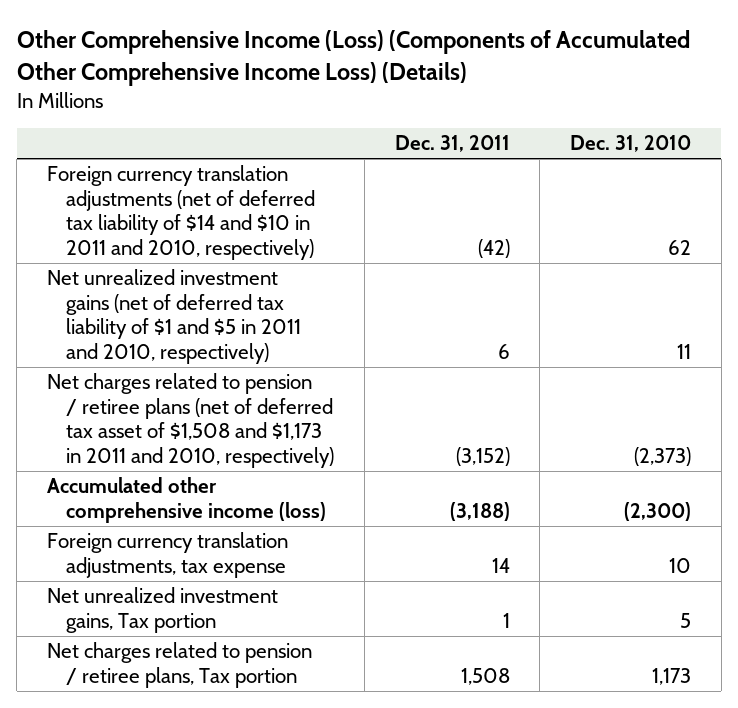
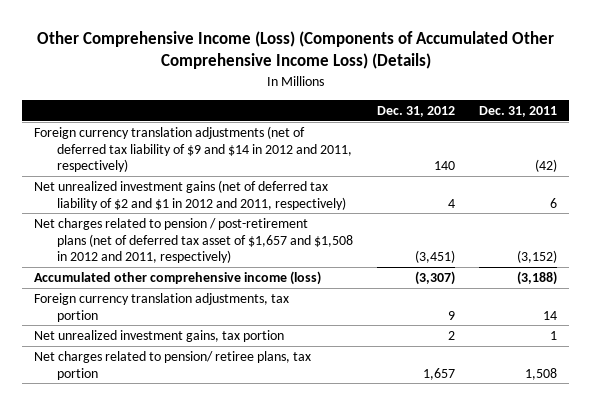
- | Dec. 31, 2011 | Dec. 31, 2010
+ | Dec. 31, 2012 | Dec. 31, 2011
- Foreign currency translation adjustments (net of deferred tax liability of $14 and $10 in 2011 and 2010, respectively) | (42) | 62
- Net unrealized investment gains (net of deferred tax liability of $1 and $5 in 2011 and 2010, respectively) | 6 | 11
- Net charges related to pension / retiree plans (net of deferred tax asset of $1,508 and $1,173 in 2011 and 2010, respectively) | (3,152) | (2,373)
+ Foreign currency translation adjustments (net of deferred tax liability of $9 and $14 in 2012 and 2011, respectively) | 140 | (42)
+ Net unrealized investment gains (net of deferred tax liability of $2 and $1 in 2012 and 2011, respectively) | 4 | 6
+ Net charges related to pension / post-retirement plans (net of deferred tax asset of $1,657 and $1,508 in 2012 and 2011, respectively) | (3,451) | (3,152)
- Foreign currency translation adjustments, tax expense | 14 | 10
- Net unrealized investment gains, Tax portion | 1 | 5
- Net charges related to pension / retiree plans, Tax portion | 1,508 | 1,173
+ Foreign currency translation adjustments, tax portion | 9 | 14
+ Net unrealized investment gains, tax portion | 2 | 1
+ Net charges related to pension/ retiree plans, tax portion | 1,657 | 1,508

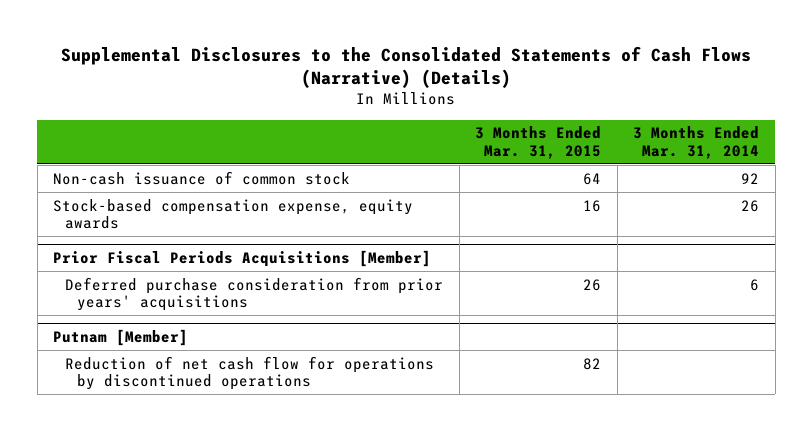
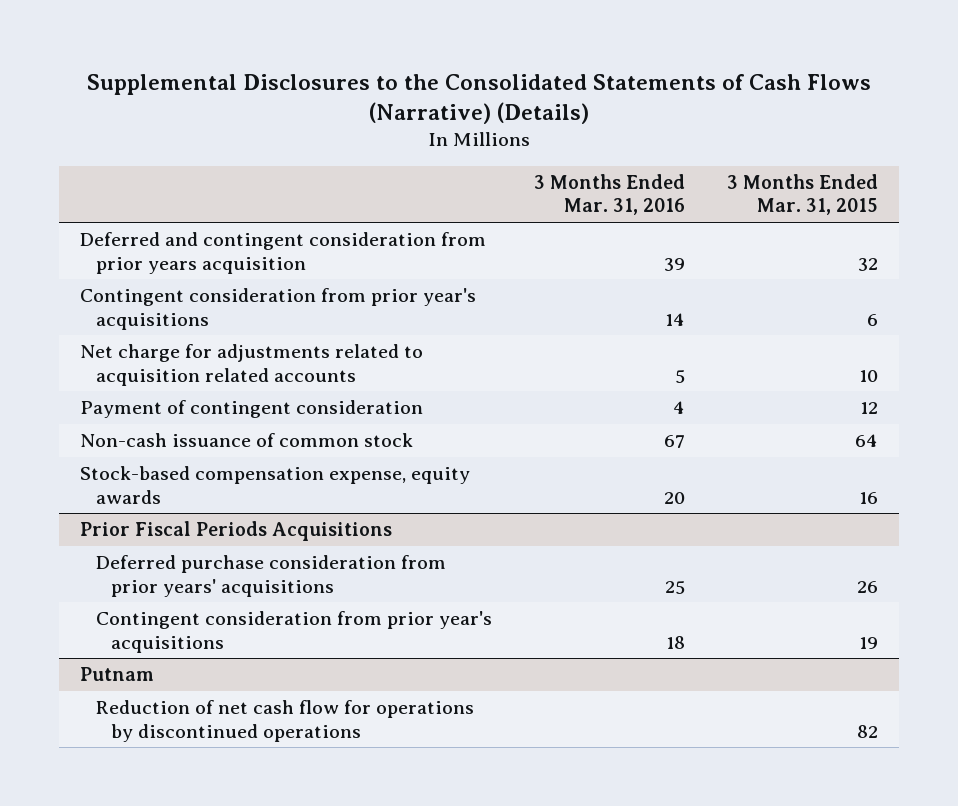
- | 3 Months Ended Mar. 31, 2015 | 3 Months Ended Mar. 31, 2014
+ | 3 Months Ended Mar. 31, 2016 | 3 Months Ended Mar. 31, 2015
+ Deferred and contingent consideration from prior years acquisition | 39 | 32
+ Contingent consideration from prior year's acquisitions | 14 | 6
+ Net charge for adjustments related to acquisition related accounts | 5 | 10
+ Payment of contingent consideration | 4 | 12
- Prior Fiscal Periods Acquisitions [Member]
+ Prior Fiscal Periods Acquisitions
- Putnam [Member]
+ Contingent consideration from prior year's acquisitions | 18 | 19
+ Putnam

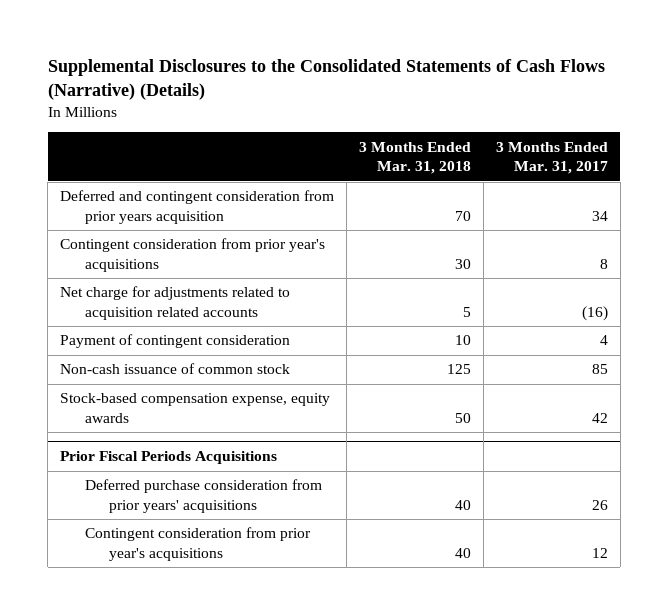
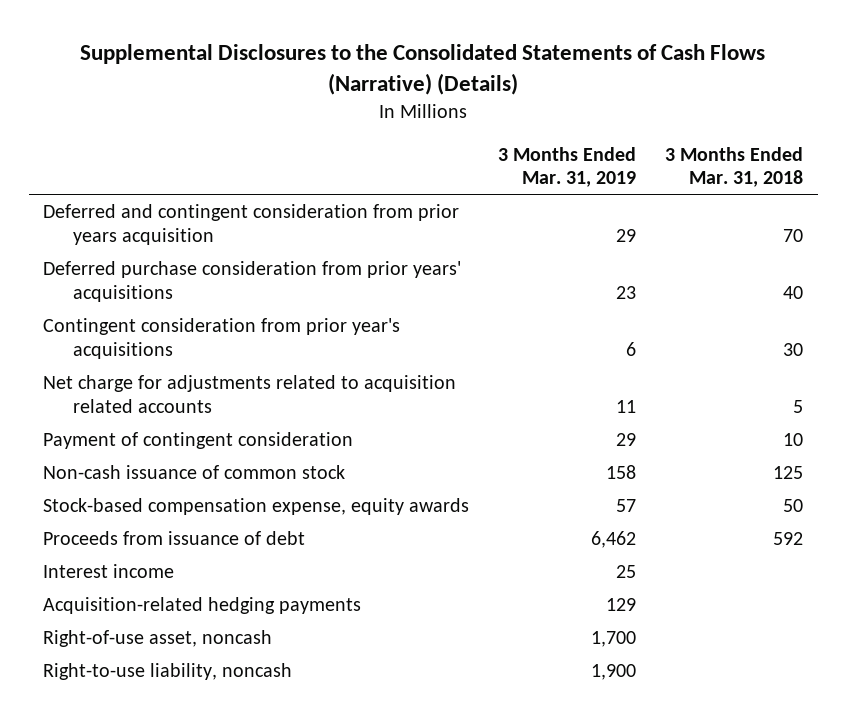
- | 3 Months Ended Mar. 31, 2018 | 3 Months Ended Mar. 31, 2017
+ | 3 Months Ended Mar. 31, 2019 | 3 Months Ended Mar. 31, 2018
+ Deferred purchase consideration from prior years' acquisitions | 23 | 40
- Prior Fiscal Periods Acquisitions
- Deferred purchase consideration from prior years' acquisitions | 40 | 26
- Contingent consideration from prior year's acquisitions | 40 | 12
+ Proceeds from issuance of debt | 6,462 | 592
+ Interest income | 25 |
+ Acquisition-related hedging payments | 129 |
+ Right-of-use asset, noncash | 1,700 |
+ Right-to-use liability, noncash | 1,900 |

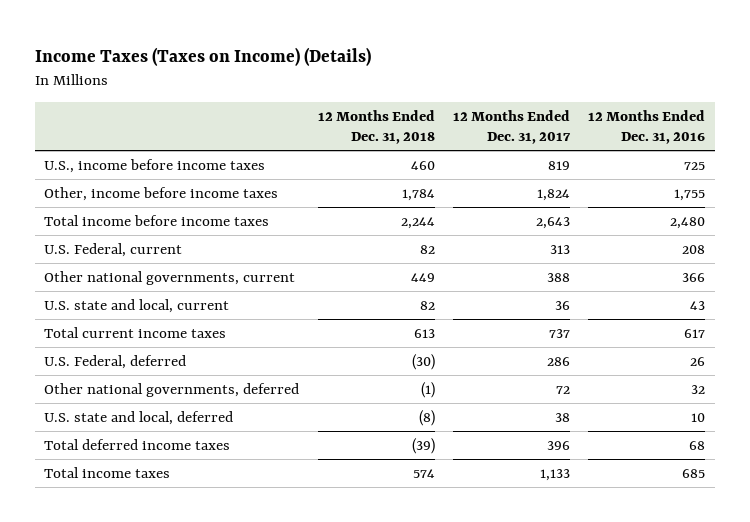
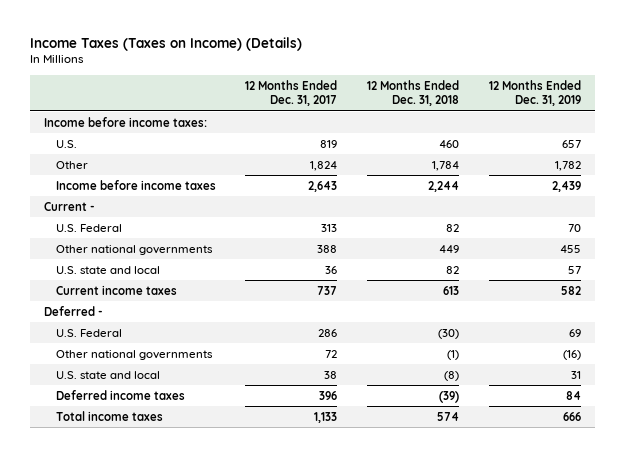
- | 12 Months Ended Dec. 31, 2018 | 12 Months Ended Dec. 31, 2017 | 12 Months Ended Dec. 31, 2016
+ | 12 Months Ended Dec. 31, 2017 | 12 Months Ended Dec. 31, 2018 | 12 Months Ended Dec. 31, 2019
- U.S., income before income taxes | 460 | 819 | 725
- Other, income before income taxes | 1,784 | 1,824 | 1,755
- Total income before income taxes | 2,244 | 2,643 | 2,480
- U.S. Federal, current | 82 | 313 | 208
- Other national governments, current | 449 | 388 | 366
- U.S. state and local, current | 82 | 36 | 43
- Total current income taxes | 613 | 737 | 617
- U.S. Federal, deferred | (30) | 286 | 26
- Other national governments, deferred | (1) | 72 | 32
- U.S. state and local, deferred | (8) | 38 | 10
- Total deferred income taxes | (39) | 396 | 68
+ Income before income taxes:
+ U.S. | 819 | 460 | 657
+ Other | 1,824 | 1,784 | 1,782
+ Income before income taxes | 2,643 | 2,244 | 2,439
+ Current -
+ U.S. Federal | 313 | 82 | 70
+ Other national governments | 388 | 449 | 455
+ U.S. state and local | 36 | 82 | 57
+ Current income taxes | 737 | 613 | 582
+ Deferred -
+ U.S. Federal | 286 | (30) | 69
+ Other national governments | 72 | (1) | (16)
+ U.S. state and local | 38 | (8) | 31
+ Deferred income taxes | 396 | (39) | 84

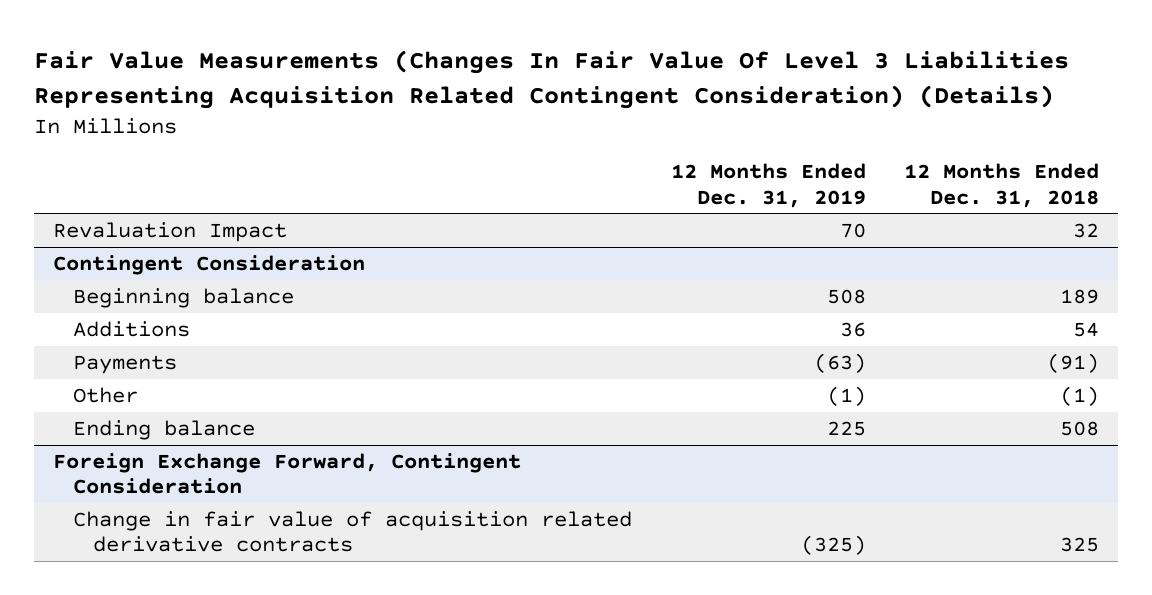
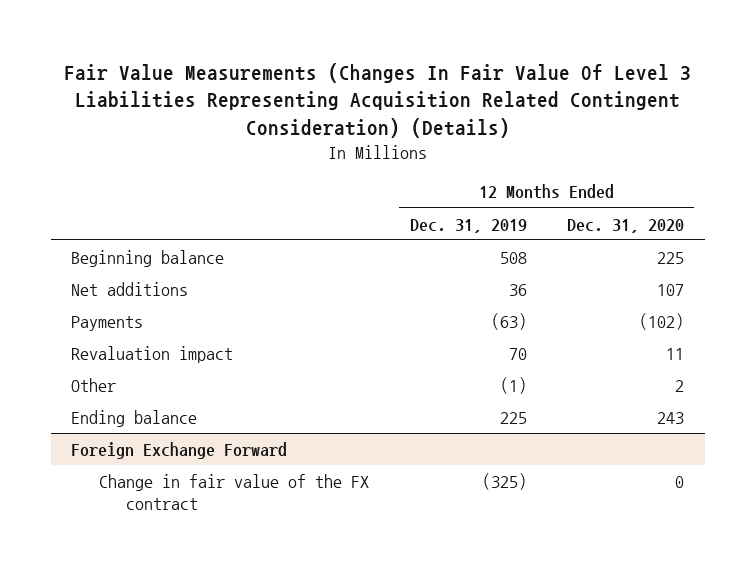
- | 12 Months Ended Dec. 31, 2019 | 12 Months Ended Dec. 31, 2018
+ | 12 Months Ended Dec. 31, 2019 | 12 Months Ended Dec. 31, 2020
- Revaluation Impact | 70 | 32
- Contingent Consideration
- Additions | 36 | 54
+ Net additions | 36 | 107
+ Revaluation impact | 70 | 11
- Foreign Exchange Forward, Contingent Consideration
- Change in fair value of acquisition related derivative contracts | (325) | 325
+ Foreign Exchange Forward
+ Change in fair value of the FX contract | (325) | 0

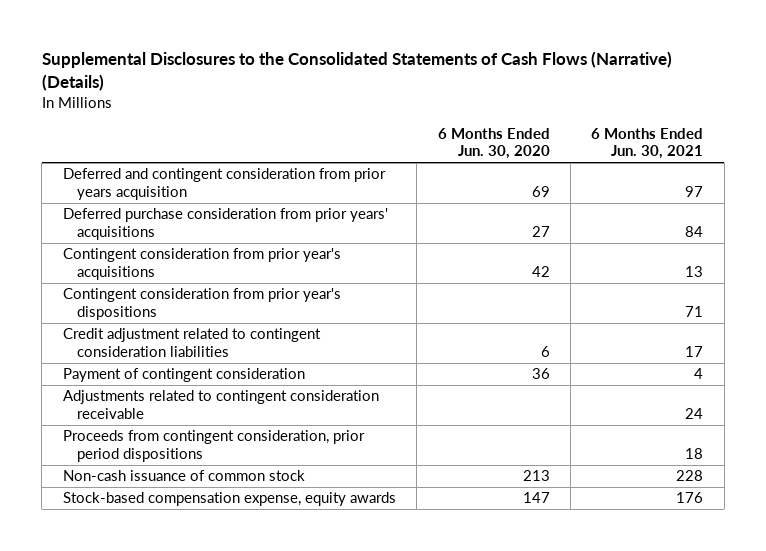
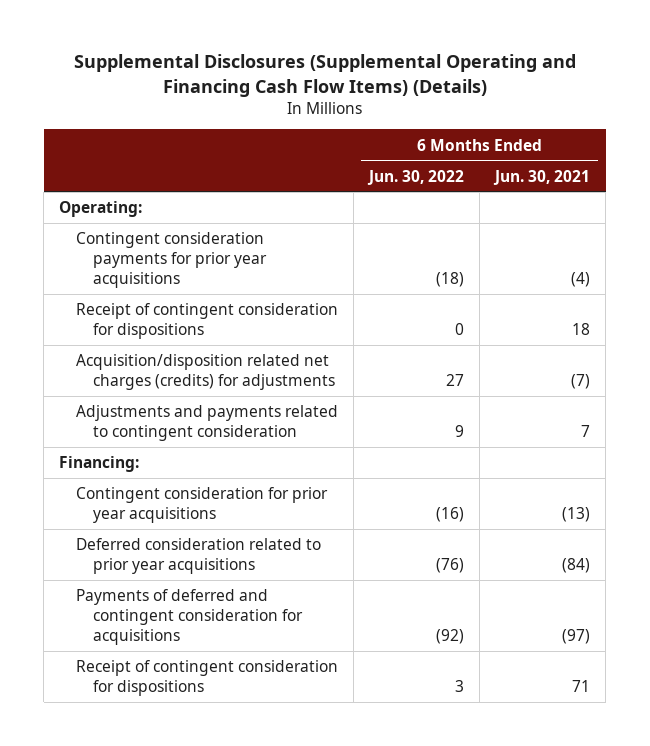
- Supplemental Disclosures to the Consolidated Statements of Cash Flows (Narrative) (Details)
+ Supplemental Disclosures (Supplemental Operating and Financing Cash Flow Items) (Details)
- | 6 Months Ended Jun. 30, 2020 | 6 Months Ended Jun. 30, 2021
+ | 6 Months Ended Jun. 30, 2022 | 6 Months Ended Jun. 30, 2021
- Deferred and contingent consideration from prior years acquisition | 69 | 97
- Deferred purchase consideration from prior years' acquisitions | 27 | 84
- Contingent consideration from prior year's acquisitions | 42 | 13
- Contingent consideration from prior year's dispositions | | 71
- Credit adjustment related to contingent consideration liabilities | 6 | 17
- Payment of contingent consideration | 36 | 4
- Adjustments related to contingent consideration receivable | | 24
- Proceeds from contingent consideration, prior period dispositions | | 18
- Non-cash issuance of common stock | 213 | 228
- Stock-based compensation expense, equity awards | 147 | 176
+ Operating:
+ Contingent consideration payments for prior year acquisitions | (18) | (4)
+ Receipt of contingent consideration for dispositions | 0 | 18
+ Acquisition/disposition related net charges (credits) for adjustments | 27 | (7)
+ Adjustments and payments related to contingent consideration | 9 | 7
+ Financing:
+ Contingent consideration for prior year acquisitions | (16) | (13)
+ Deferred consideration related to prior year acquisitions | (76) | (84)
+ Payments of deferred and contingent consideration for acquisitions | (92) | (97)
+ Receipt of contingent consideration for dispositions | 3 | 71

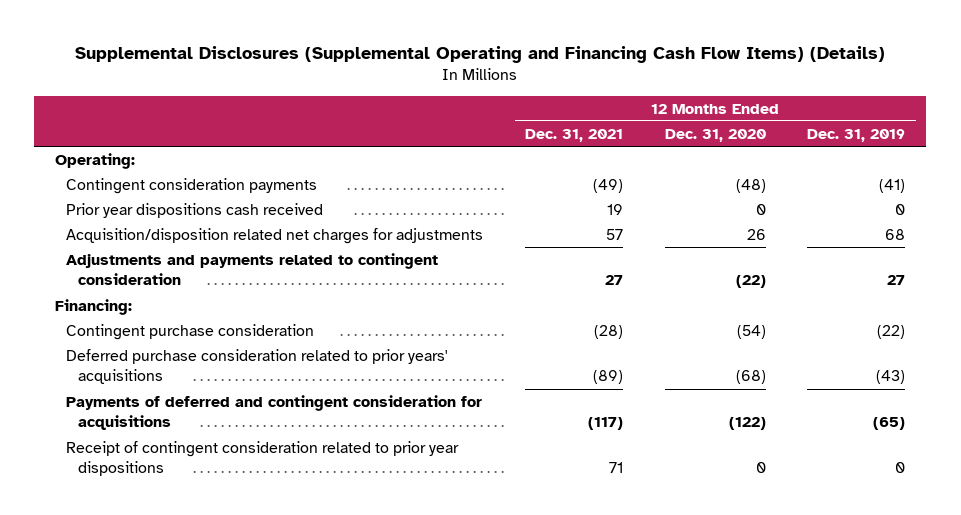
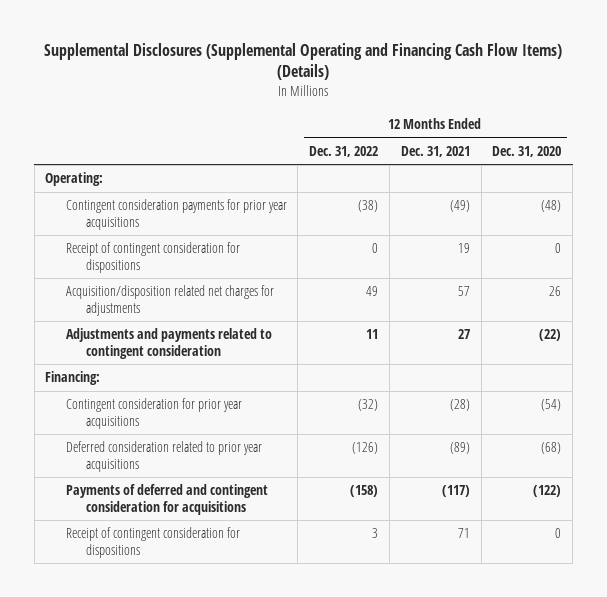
- | 12 Months Ended Dec. 31, 2021 | 12 Months Ended Dec. 31, 2020 | 12 Months Ended Dec. 31, 2019
+ | 12 Months Ended Dec. 31, 2022 | 12 Months Ended Dec. 31, 2021 | 12 Months Ended Dec. 31, 2020
- Contingent consideration payments | (49) | (48) | (41)
- Prior year dispositions cash received | 19 | 0 | 0
+ Contingent consideration payments for prior year acquisitions | (38) | (49) | (48)
+ Receipt of contingent consideration for dispositions | 0 | 19 | 0
- Contingent purchase consideration | (28) | (54) | (22)
- Deferred purchase consideration related to prior years' acquisitions | (89) | (68) | (43)
+ Contingent consideration for prior year acquisitions | (32) | (28) | (54)
+ Deferred consideration related to prior year acquisitions | (126) | (89) | (68)
- Receipt of contingent consideration related to prior year dispositions | 71 | 0 | 0
+ Receipt of contingent consideration for dispositions | 3 | 71 | 0

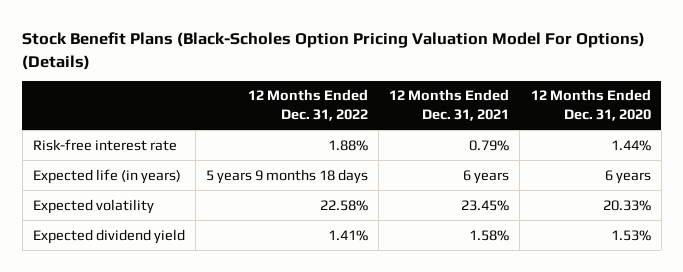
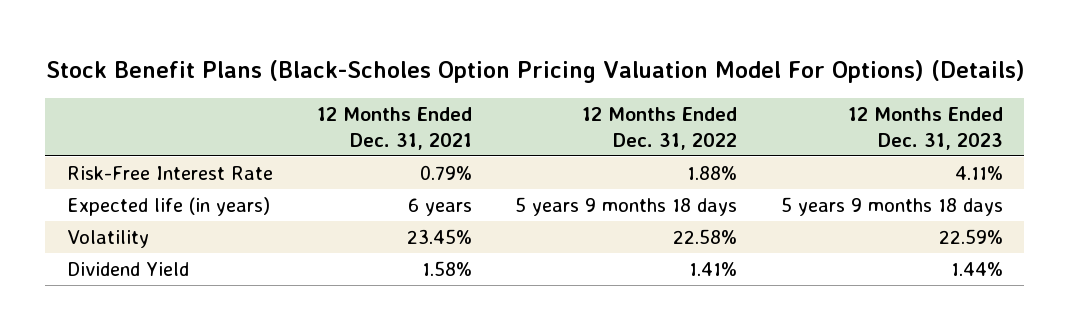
- | 12 Months Ended Dec. 31, 2022 | 12 Months Ended Dec. 31, 2021 | 12 Months Ended Dec. 31, 2020
+ | 12 Months Ended Dec. 31, 2021 | 12 Months Ended Dec. 31, 2022 | 12 Months Ended Dec. 31, 2023
- Risk-free interest rate | 1.88% | 0.79% | 1.44%
+ Risk-Free Interest Rate | 0.79% | 1.88% | 4.11%
- Expected volatility | 22.58% | 23.45% | 20.33%
- Expected dividend yield | 1.41% | 1.58% | 1.53%
+ Volatility | 23.45% | 22.58% | 22.59%
+ Dividend Yield | 1.58% | 1.41% | 1.44%

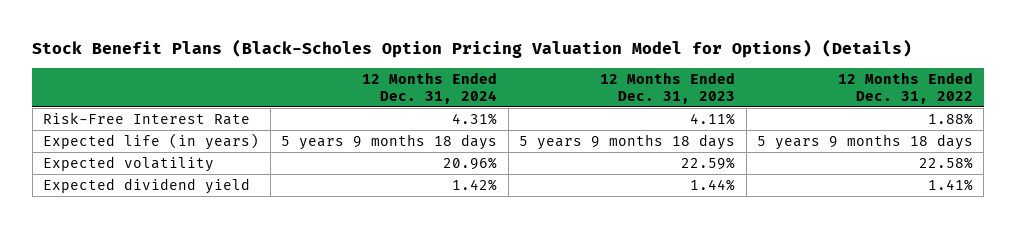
- Stock Benefit Plans (Black-Scholes Option Pricing Valuation Model For Options) (Details)
+ Stock Benefit Plans (Black-Scholes Option Pricing Valuation Model for Options) (Details)
- | 12 Months Ended Dec. 31, 2021 | 12 Months Ended Dec. 31, 2022 | 12 Months Ended Dec. 31, 2023
+ | 12 Months Ended Dec. 31, 2024 | 12 Months Ended Dec. 31, 2023 | 12 Months Ended Dec. 31, 2022
- Volatility | 23.45% | 22.58% | 22.59%
- Dividend Yield | 1.58% | 1.41% | 1.44%
+ Expected volatility | 20.96% | 22.59% | 22.58%
+ Expected dividend yield | 1.42% | 1.44% | 1.41%

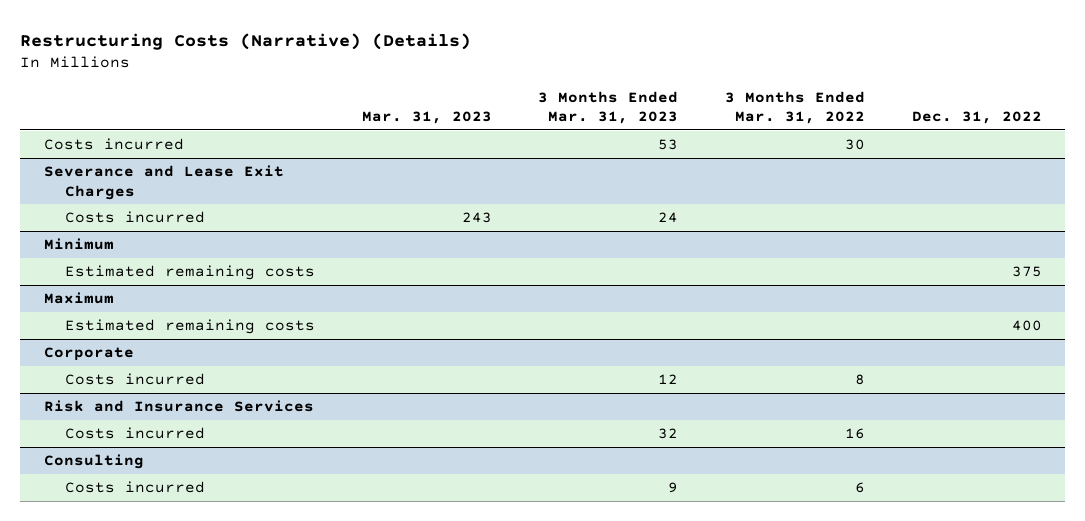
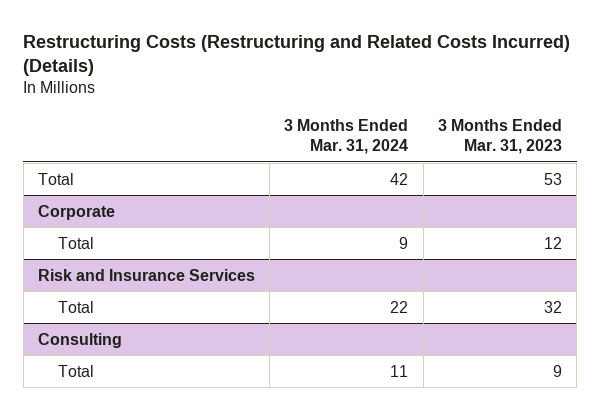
- Restructuring Costs (Narrative) (Details)
+ Restructuring Costs (Restructuring and Related Costs Incurred) (Details)
- | Mar. 31, 2023 | 3 Months Ended Mar. 31, 2023 | 3 Months Ended Mar. 31, 2022 | Dec. 31, 2022
+ | 3 Months Ended Mar. 31, 2024 | 3 Months Ended Mar. 31, 2023
- Costs incurred | | 53 | 30 |
- Severance and Lease Exit Charges
- Costs incurred | 243 | 24 | |
- Minimum
- Estimated remaining costs | | | | 375
- Maximum
- Estimated remaining costs | | | | 400
+ Total | 42 | 53
@ Corporate
- Costs incurred | | 12 | 8 |
+ Total | 9 | 12
@ Risk and Insurance Services
- Costs incurred | | 32 | 16 |
+ Total | 22 | 32
@ Consulting
- Costs incurred | | 9 | 6 |
+ Total | 11 | 9

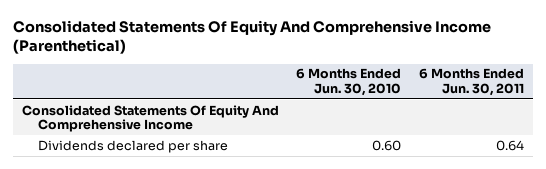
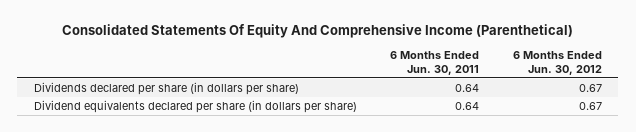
- | 6 Months Ended Jun. 30, 2010 | 6 Months Ended Jun. 30, 2011
+ | 6 Months Ended Jun. 30, 2011 | 6 Months Ended Jun. 30, 2012
- Consolidated Statements Of Equity And Comprehensive Income
- Dividends declared per share | 0.60 | 0.64
+ Dividends declared per share (in dollars per share) | 0.64 | 0.67
+ Dividend equivalents declared per share (in dollars per share) | 0.64 | 0.67

